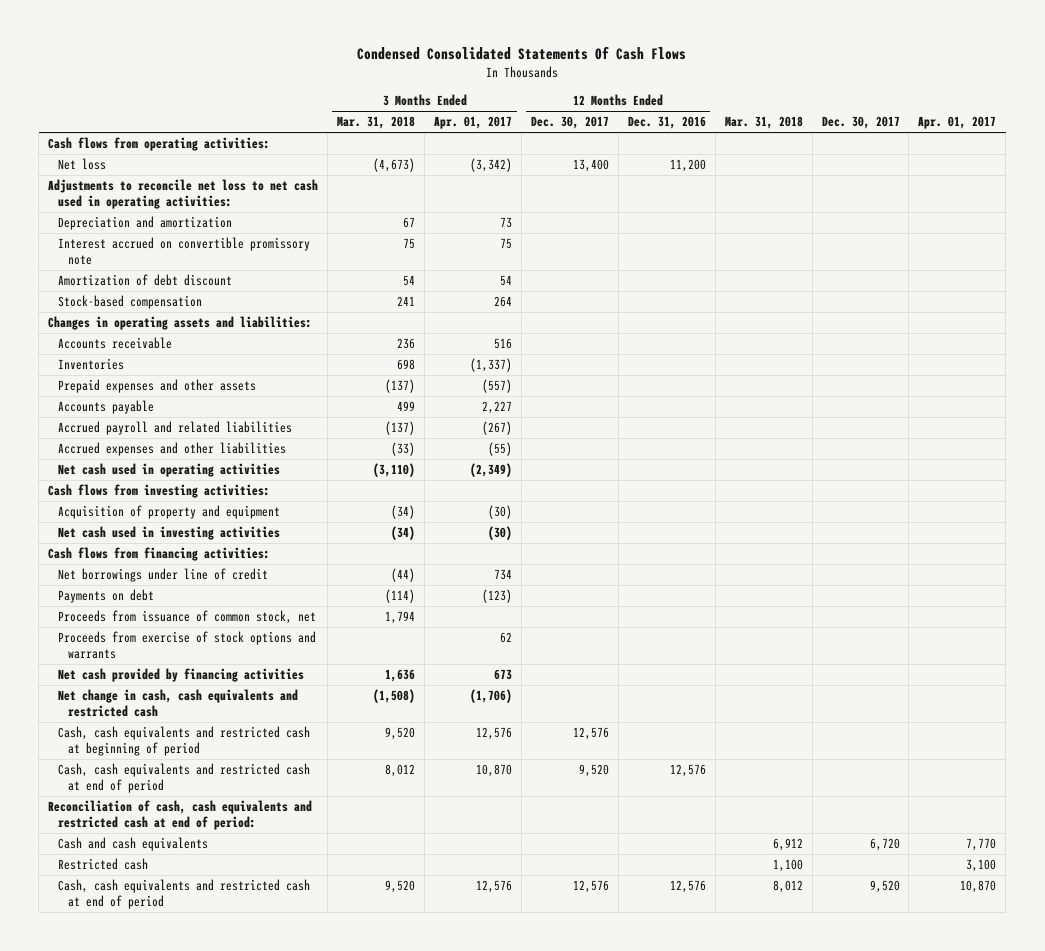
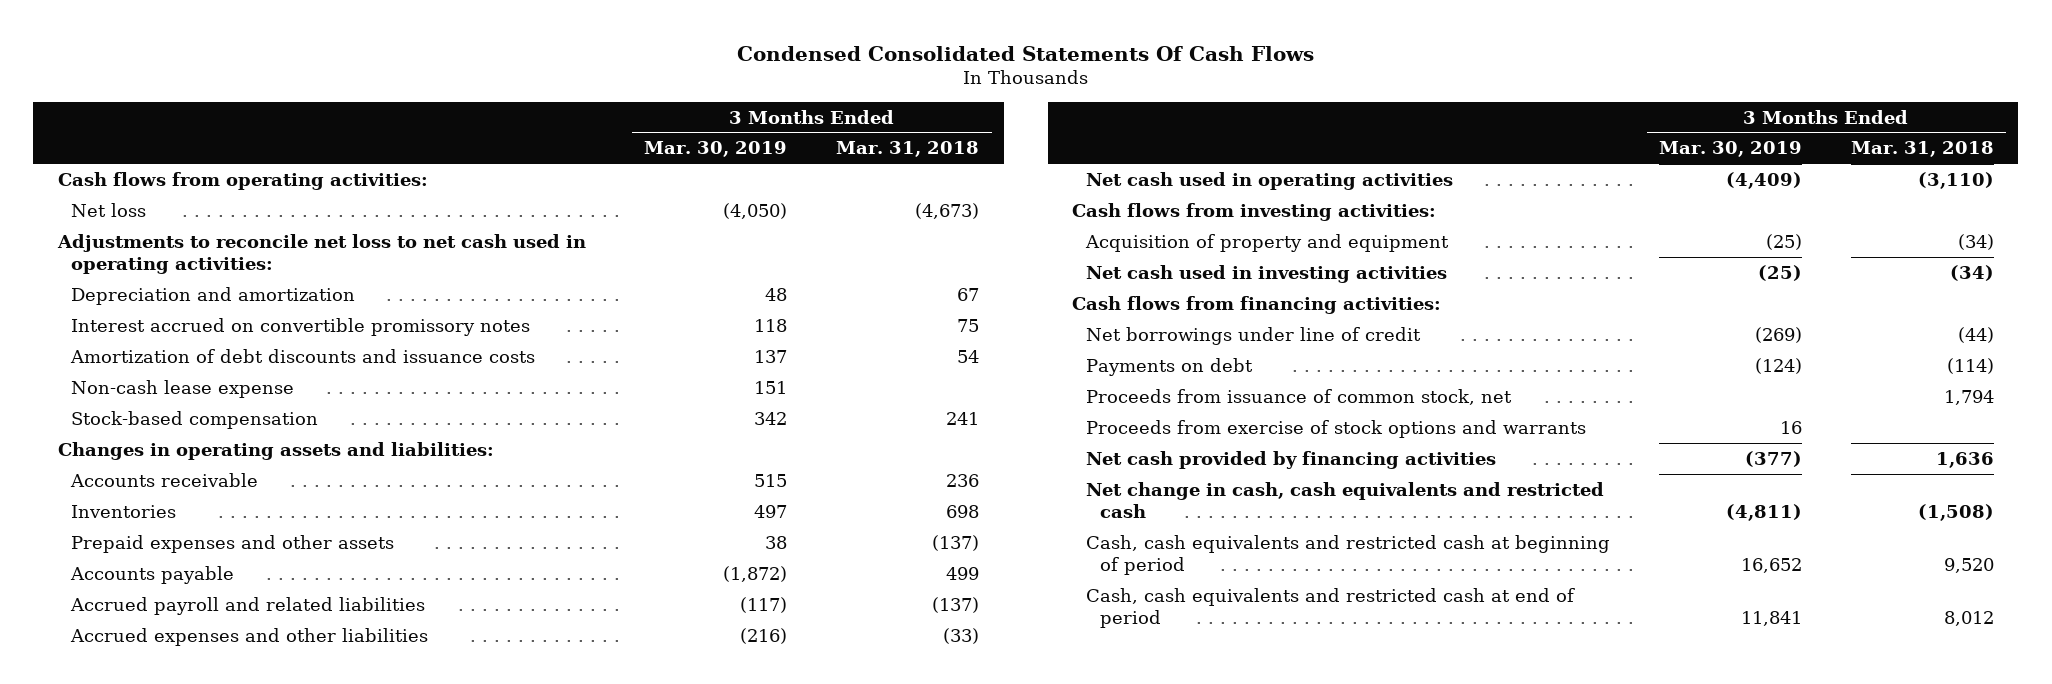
- | 3 Months Ended Mar. 31, 2018 | 3 Months Ended Apr. 01, 2017 | 12 Months Ended Dec. 30, 2017 | 12 Months Ended Dec. 31, 2016 | Mar. 31, 2018 | Dec. 30, 2017 | Apr. 01, 2017
+ | 3 Months Ended Mar. 30, 2019 | 3 Months Ended Mar. 31, 2018
- Interest accrued on convertible promissory note | 75 | 75 | | | | |
- Amortization of debt discount | 54 | 54 | | | | |
+ Interest accrued on convertible promissory notes | 118 | 75
+ Amortization of debt discounts and issuance costs | 137 | 54
+ Non-cash lease expense | 151 |
- Reconciliation of cash, cash equivalents and restricted cash at end of period:
- Cash and cash equivalents | | | | | 6,912 | 6,720 | 7,770
- Restricted cash | | | | | 1,100 | | 3,100
- Cash, cash equivalents and restricted cash at end of period | 9,520 | 12,576 | 12,576 | 12,576 | 8,012 | 9,520 | 10,870

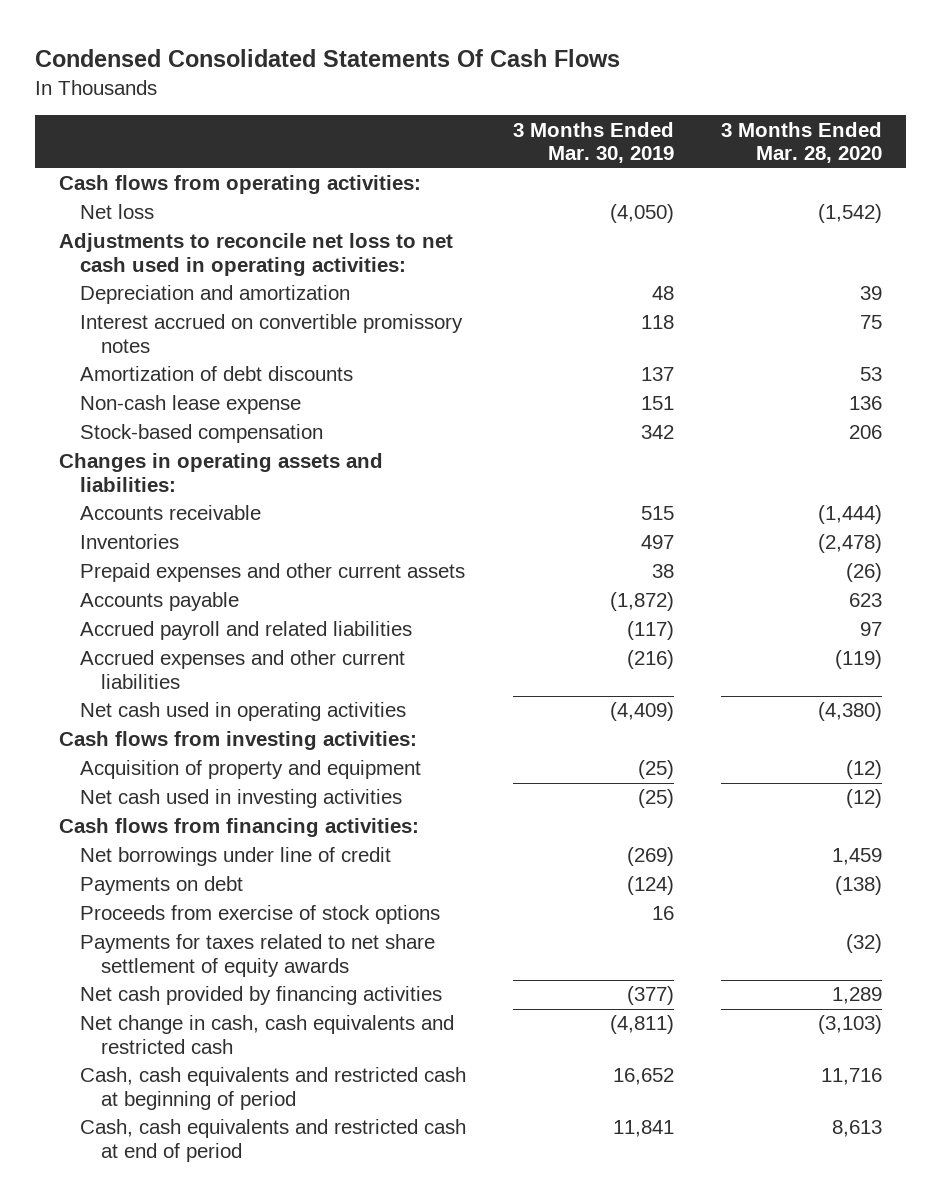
- | 3 Months Ended Mar. 30, 2019 | 3 Months Ended Mar. 31, 2018
+ | 3 Months Ended Mar. 30, 2019 | 3 Months Ended Mar. 28, 2020
- Amortization of debt discounts and issuance costs | 137 | 54
+ Amortization of debt discounts | 137 | 53
- Prepaid expenses and other assets | 38 | (137)
+ Prepaid expenses and other current assets | 38 | (26)
- Accrued expenses and other liabilities | (216) | (33)
+ Accrued expenses and other current liabilities | (216) | (119)
- Proceeds from issuance of common stock, net | | 1,794
- Proceeds from exercise of stock options and warrants | 16 |
+ Proceeds from exercise of stock options | 16 |
+ Payments for taxes related to net share settlement of equity awards | | (32)

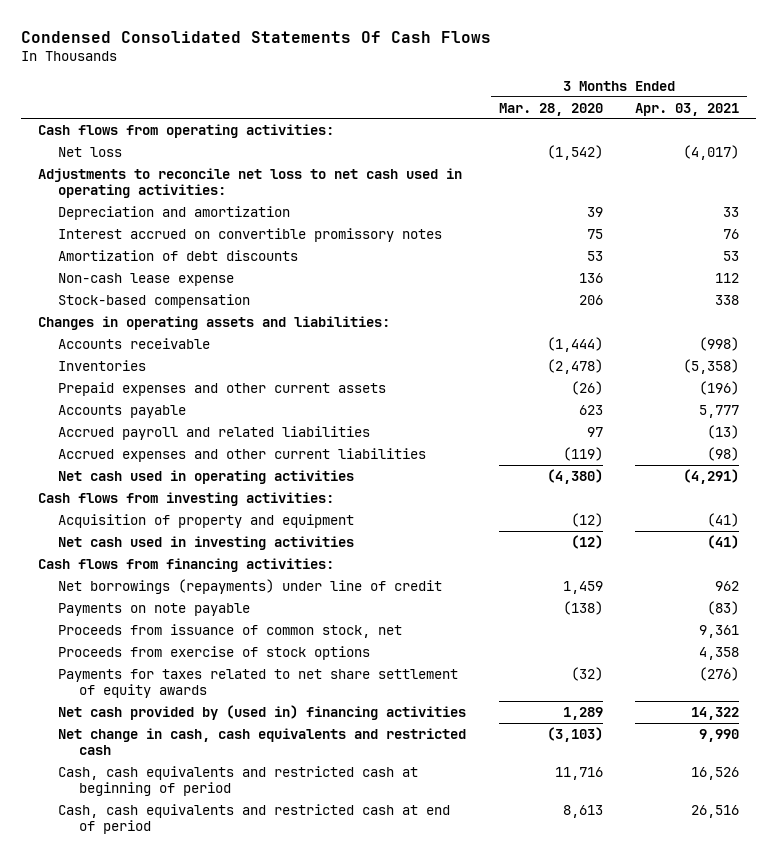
- | 3 Months Ended Mar. 30, 2019 | 3 Months Ended Mar. 28, 2020
+ | 3 Months Ended Mar. 28, 2020 | 3 Months Ended Apr. 03, 2021
- Net borrowings under line of credit | (269) | 1,459
- Payments on debt | (124) | (138)
+ Net borrowings (repayments) under line of credit | 1,459 | 962
+ Payments on note payable | (138) | (83)
+ Proceeds from issuance of common stock, net | | 9,361
- Net cash provided by financing activities | (377) | 1,289
+ Net cash provided by (used in) financing activities | 1,289 | 14,322

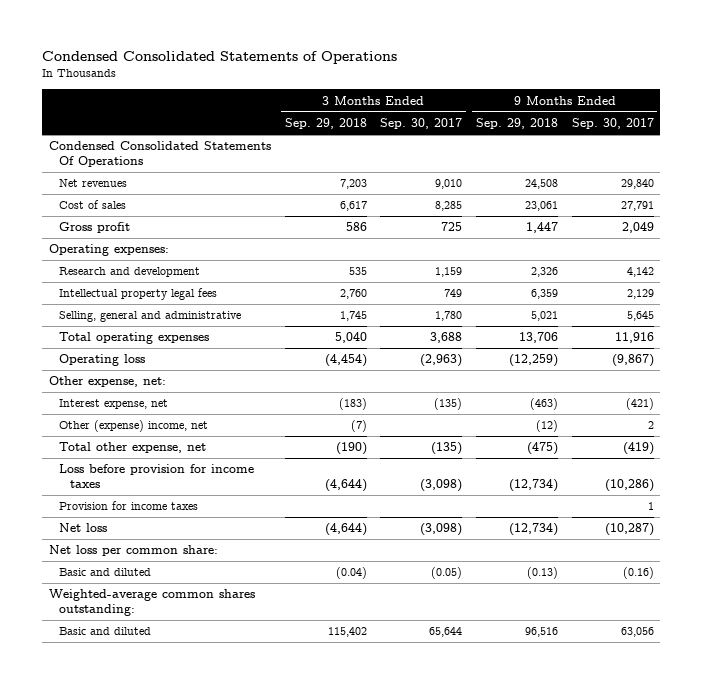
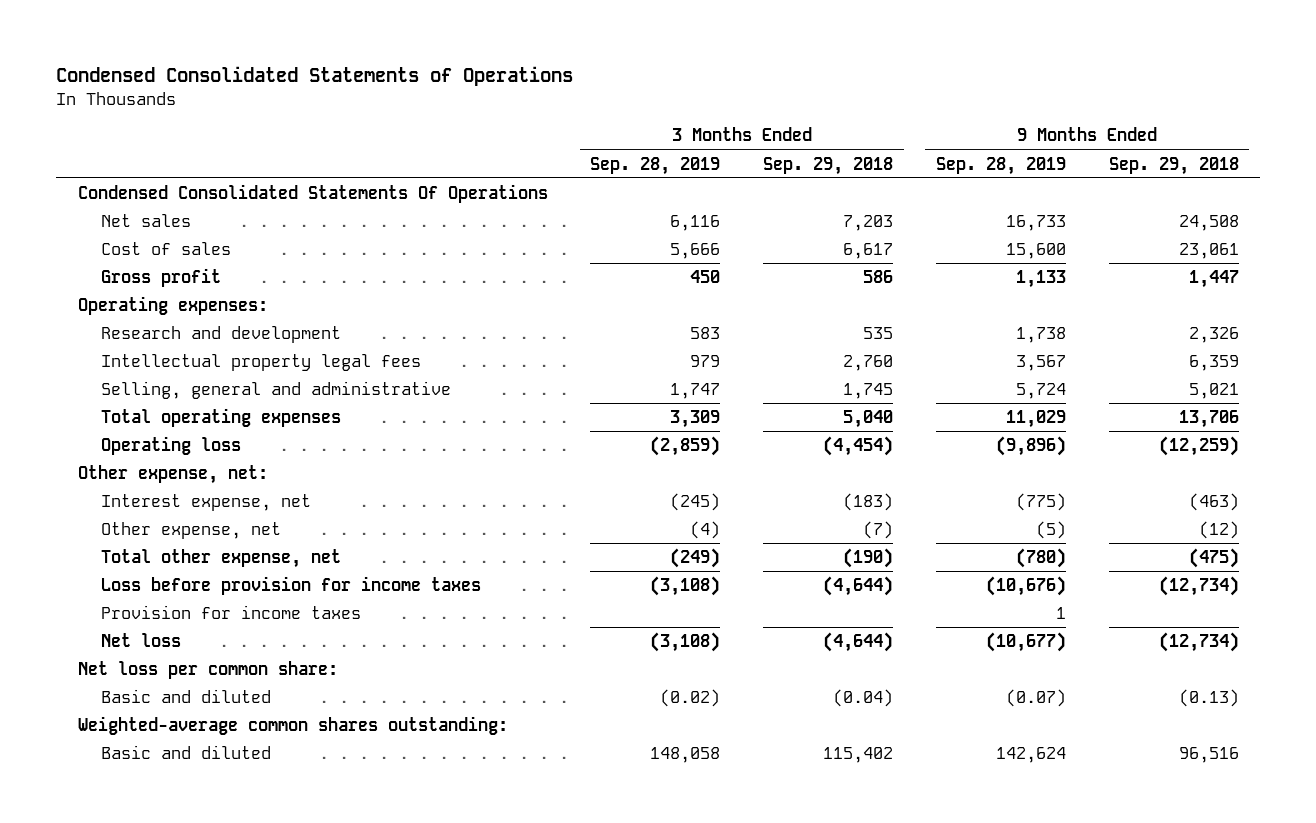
- | 3 Months Ended Sep. 29, 2018 | 3 Months Ended Sep. 30, 2017 | 9 Months Ended Sep. 29, 2018 | 9 Months Ended Sep. 30, 2017
+ | 3 Months Ended Sep. 28, 2019 | 3 Months Ended Sep. 29, 2018 | 9 Months Ended Sep. 28, 2019 | 9 Months Ended Sep. 29, 2018
- Net revenues | 7,203 | 9,010 | 24,508 | 29,840
+ Net sales | 6,116 | 7,203 | 16,733 | 24,508
- Other (expense) income, net | (7) | | (12) | 2
+ Other expense, net | (4) | (7) | (5) | (12)

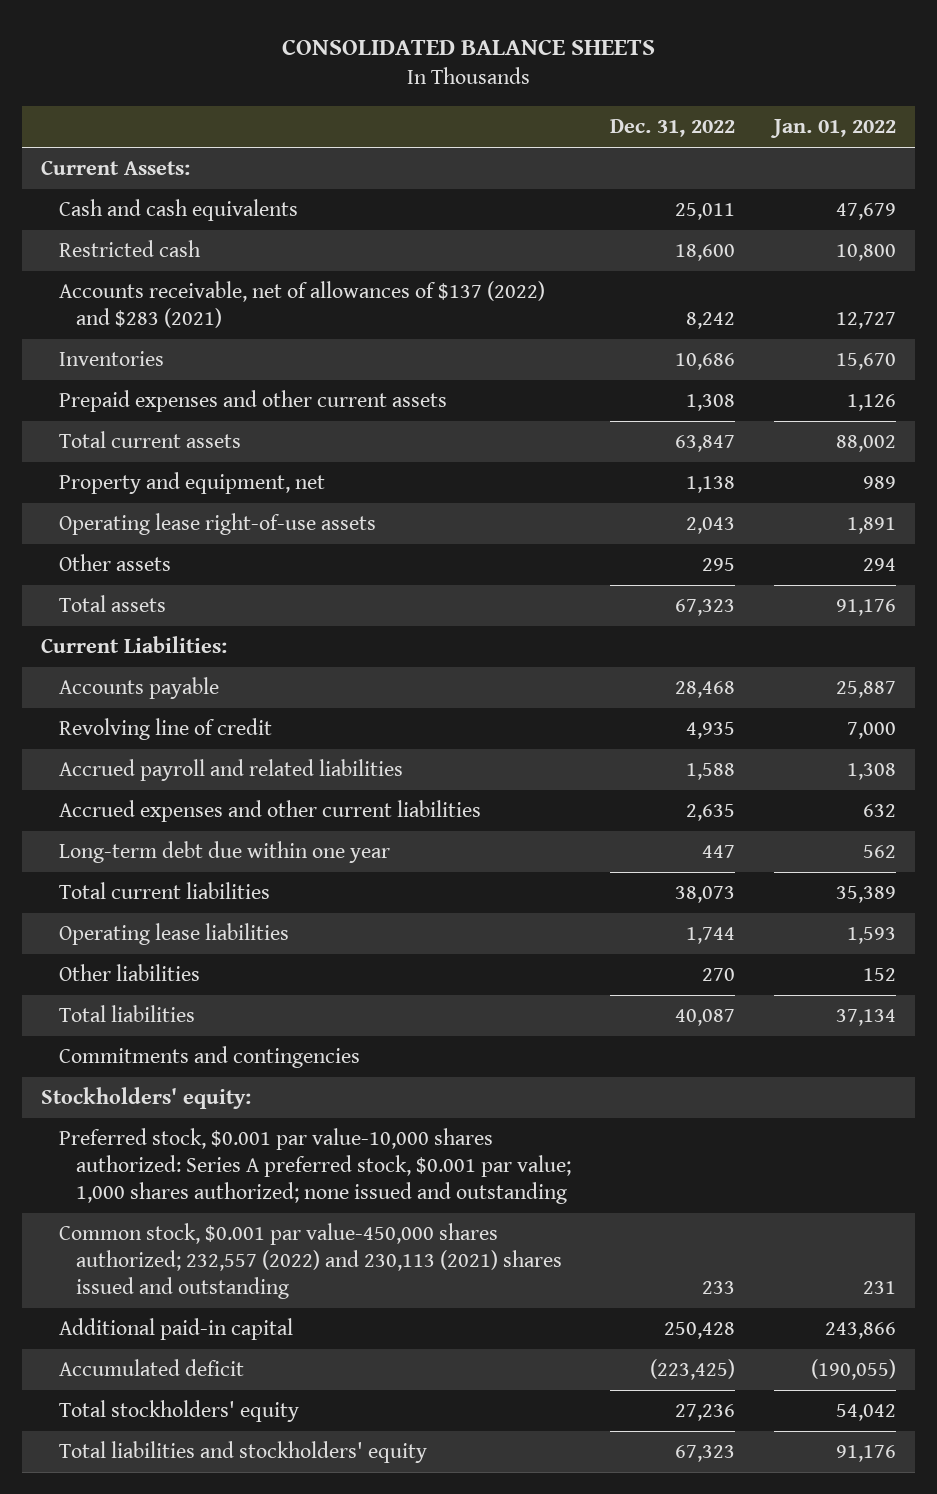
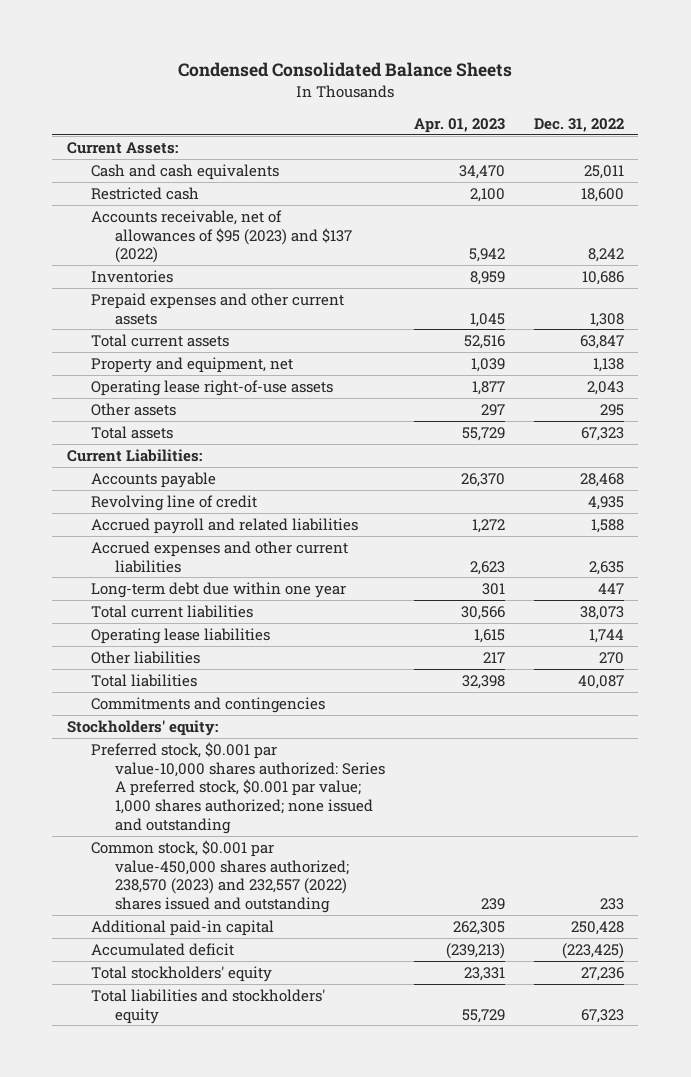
- CONSOLIDATED BALANCE SHEETS
+ Condensed Consolidated Balance Sheets
- | Dec. 31, 2022 | Jan. 01, 2022
+ | Apr. 01, 2023 | Dec. 31, 2022
- Accounts receivable, net of allowances of $137 (2022) and $283 (2021) | 8,242 | 12,727
+ Accounts receivable, net of allowances of $95 (2023) and $137 (2022) | 5,942 | 8,242
- Common stock, $0.001 par value-450,000 shares authorized; 232,557 (2022) and 230,113 (2021) shares issued and outstanding | 233 | 231
+ Common stock, $0.001 par value-450,000 shares authorized; 238,570 (2023) and 232,557 (2022) shares issued and outstanding | 239 | 233

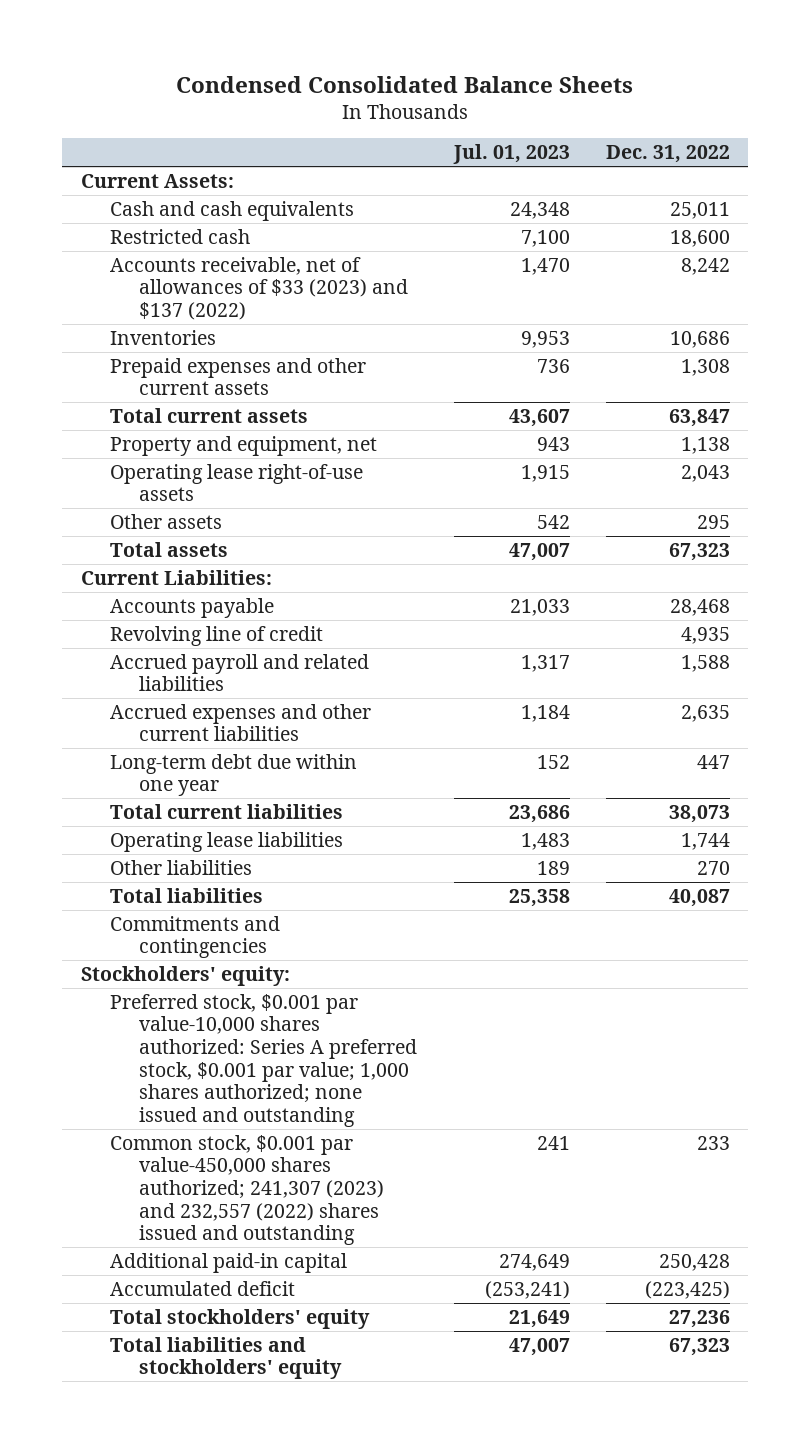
- | Apr. 01, 2023 | Dec. 31, 2022
+ | Jul. 01, 2023 | Dec. 31, 2022
- Accounts receivable, net of allowances of $95 (2023) and $137 (2022) | 5,942 | 8,242
+ Accounts receivable, net of allowances of $33 (2023) and $137 (2022) | 1,470 | 8,242
- Common stock, $0.001 par value-450,000 shares authorized; 238,570 (2023) and 232,557 (2022) shares issued and outstanding | 239 | 233
+ Common stock, $0.001 par value-450,000 shares authorized; 241,307 (2023) and 232,557 (2022) shares issued and outstanding | 241 | 233

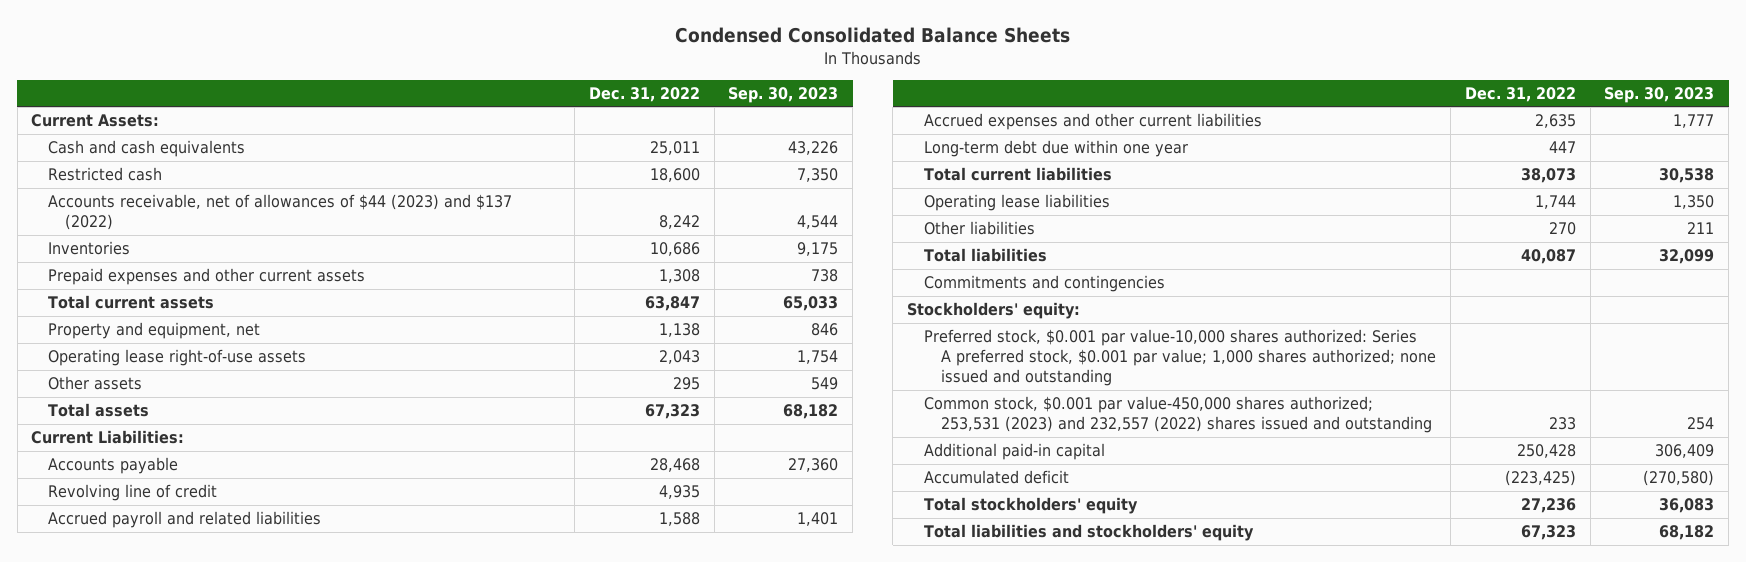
- | Jul. 01, 2023 | Dec. 31, 2022
+ | Dec. 31, 2022 | Sep. 30, 2023
- Accounts receivable, net of allowances of $33 (2023) and $137 (2022) | 1,470 | 8,242
+ Accounts receivable, net of allowances of $44 (2023) and $137 (2022) | 8,242 | 4,544
- Common stock, $0.001 par value-450,000 shares authorized; 241,307 (2023) and 232,557 (2022) shares issued and outstanding | 241 | 233
+ Common stock, $0.001 par value-450,000 shares authorized; 253,531 (2023) and 232,557 (2022) shares issued and outstanding | 233 | 254

